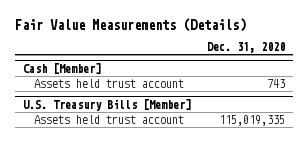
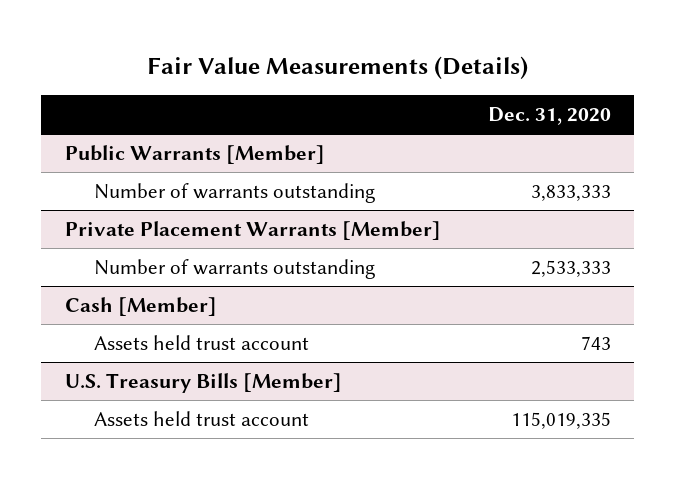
+ Public Warrants [Member]
+ Number of warrants outstanding | 3,833,333
+ Private Placement Warrants [Member]
+ Number of warrants outstanding | 2,533,333

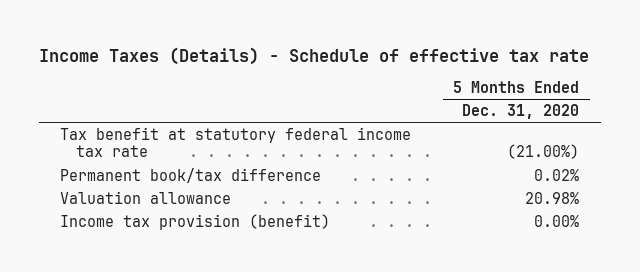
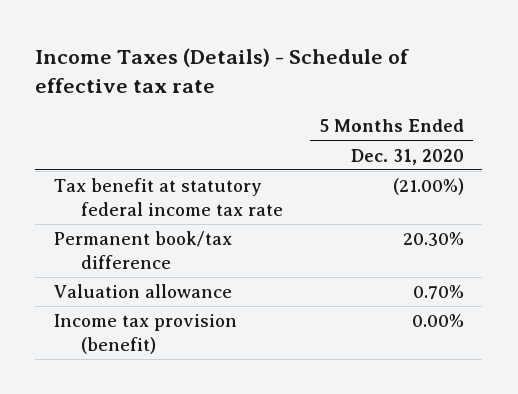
- Permanent book/tax difference | 0.02%
- Valuation allowance | 20.98%
+ Permanent book/tax difference | 20.30%
+ Valuation allowance | 0.70%

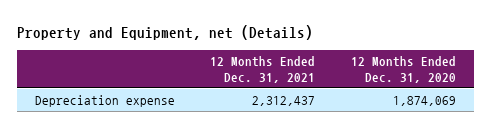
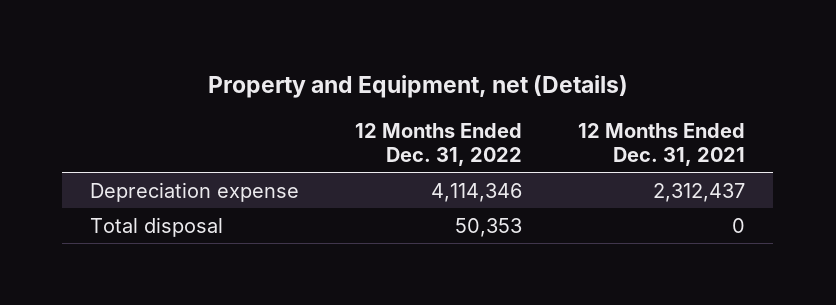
- | 12 Months Ended Dec. 31, 2021 | 12 Months Ended Dec. 31, 2020
+ | 12 Months Ended Dec. 31, 2022 | 12 Months Ended Dec. 31, 2021
+ Total disposal | 50,353 | 0

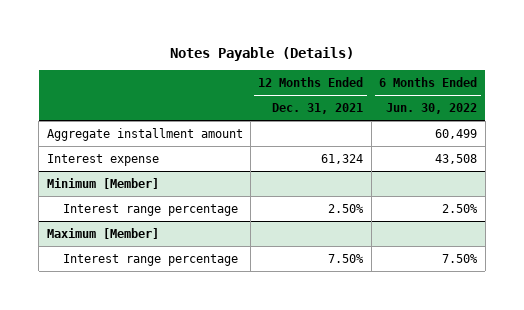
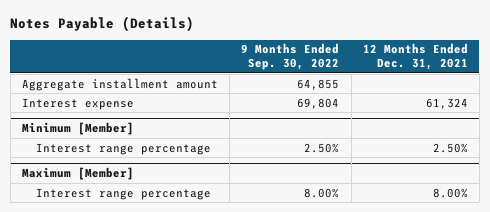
- | 12 Months Ended Dec. 31, 2021 | 6 Months Ended Jun. 30, 2022
+ | 9 Months Ended Sep. 30, 2022 | 12 Months Ended Dec. 31, 2021
@ Maximum [Member]
- Interest range percentage | 7.50% | 7.50%
+ Interest range percentage | 8.00% | 8.00%

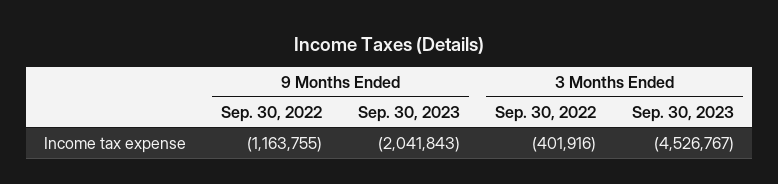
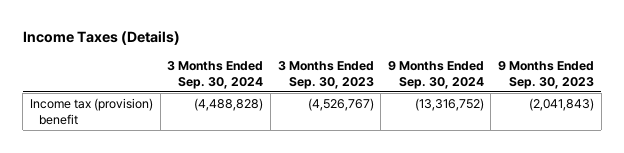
- | 9 Months Ended Sep. 30, 2022 | 9 Months Ended Sep. 30, 2023 | 3 Months Ended Sep. 30, 2022 | 3 Months Ended Sep. 30, 2023
+ | 3 Months Ended Sep. 30, 2024 | 3 Months Ended Sep. 30, 2023 | 9 Months Ended Sep. 30, 2024 | 9 Months Ended Sep. 30, 2023
- Income tax expense | (1,163,755) | (2,041,843) | (401,916) | (4,526,767)
+ Income tax (provision) benefit | (4,488,828) | (4,526,767) | (13,316,752) | (2,041,843)

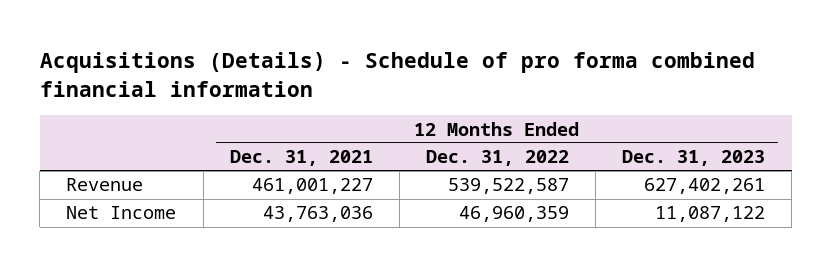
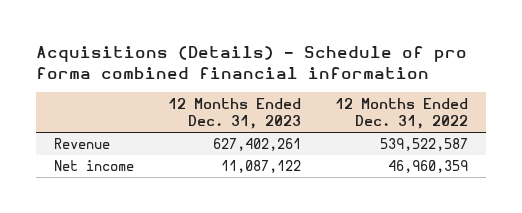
- | 12 Months Ended Dec. 31, 2021 | 12 Months Ended Dec. 31, 2022 | 12 Months Ended Dec. 31, 2023
+ | 12 Months Ended Dec. 31, 2023 | 12 Months Ended Dec. 31, 2022
- Net Income | 43,763,036 | 46,960,359 | 11,087,122
+ Net income | 11,087,122 | 46,960,359

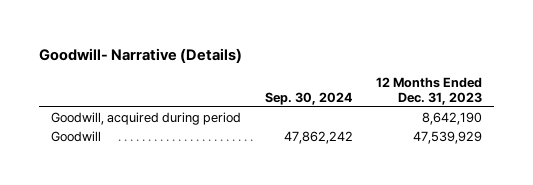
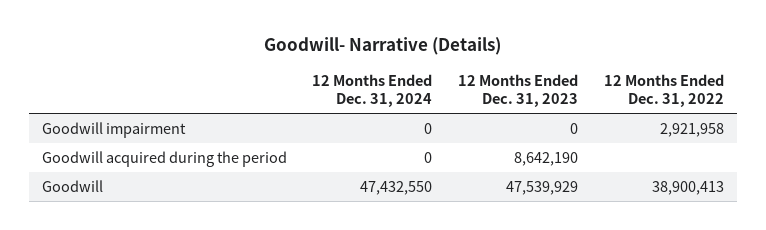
- | Sep. 30, 2024 | 12 Months Ended Dec. 31, 2023
+ | 12 Months Ended Dec. 31, 2024 | 12 Months Ended Dec. 31, 2023 | 12 Months Ended Dec. 31, 2022
- Goodwill, acquired during period | | 8,642,190
+ Goodwill impairment | 0 | 0 | 2,921,958
+ Goodwill acquired during the period | 0 | 8,642,190 |

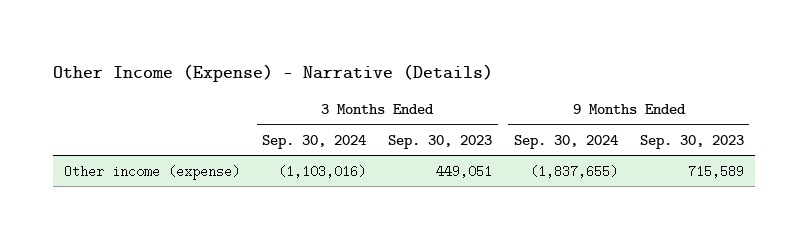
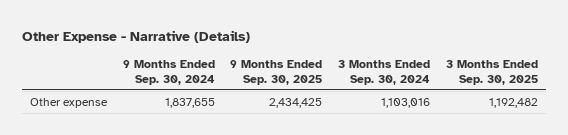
- Other Income (Expense) - Narrative (Details)
+ Other Expense - Narrative (Details)
- | 3 Months Ended Sep. 30, 2024 | 3 Months Ended Sep. 30, 2023 | 9 Months Ended Sep. 30, 2024 | 9 Months Ended Sep. 30, 2023
+ | 9 Months Ended Sep. 30, 2024 | 9 Months Ended Sep. 30, 2025 | 3 Months Ended Sep. 30, 2024 | 3 Months Ended Sep. 30, 2025
- Other income (expense) | (1,103,016) | 449,051 | (1,837,655) | 715,589
+ Other expense | 1,837,655 | 2,434,425 | 1,103,016 | 1,192,482

